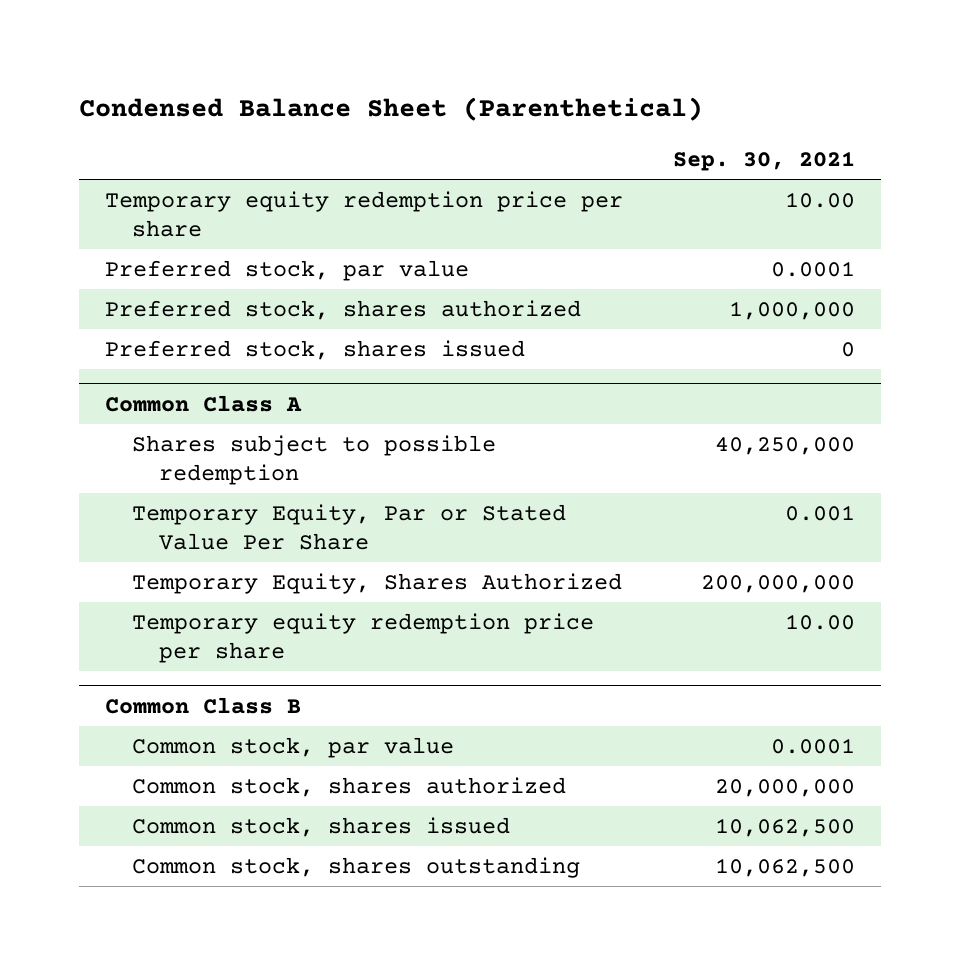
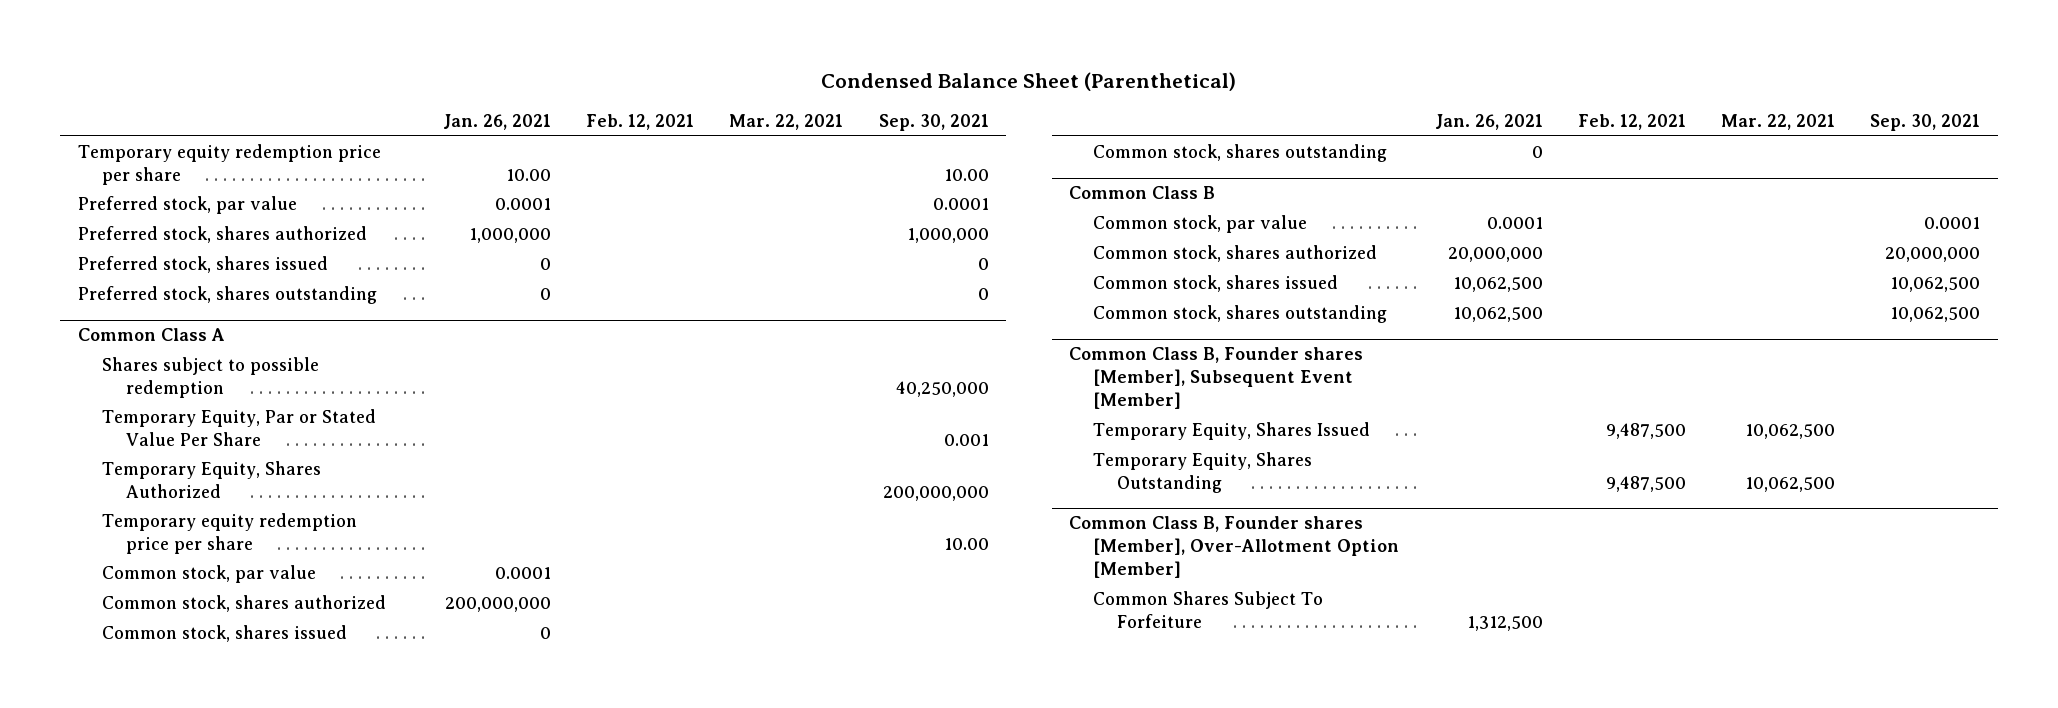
- | Sep. 30, 2021
+ | Jan. 26, 2021 | Feb. 12, 2021 | Mar. 22, 2021 | Sep. 30, 2021
+ Preferred stock, shares outstanding | 0 | | | 0
@ Common Class A
+ Common stock, par value | 0.0001 | | |
+ Common stock, shares authorized | 200,000,000 | | |
+ Common stock, shares issued | 0 | | |
+ Common stock, shares outstanding | 0 | | |
+ Common Class B, Founder shares [Member], Subsequent Event [Member]
+ Temporary Equity, Shares Issued | | 9,487,500 | 10,062,500 |
+ Temporary Equity, Shares Outstanding | | 9,487,500 | 10,062,500 |
+ Common Class B, Founder shares [Member], Over-Allotment Option [Member]
+ Common Shares Subject To Forfeiture | 1,312,500 | | |

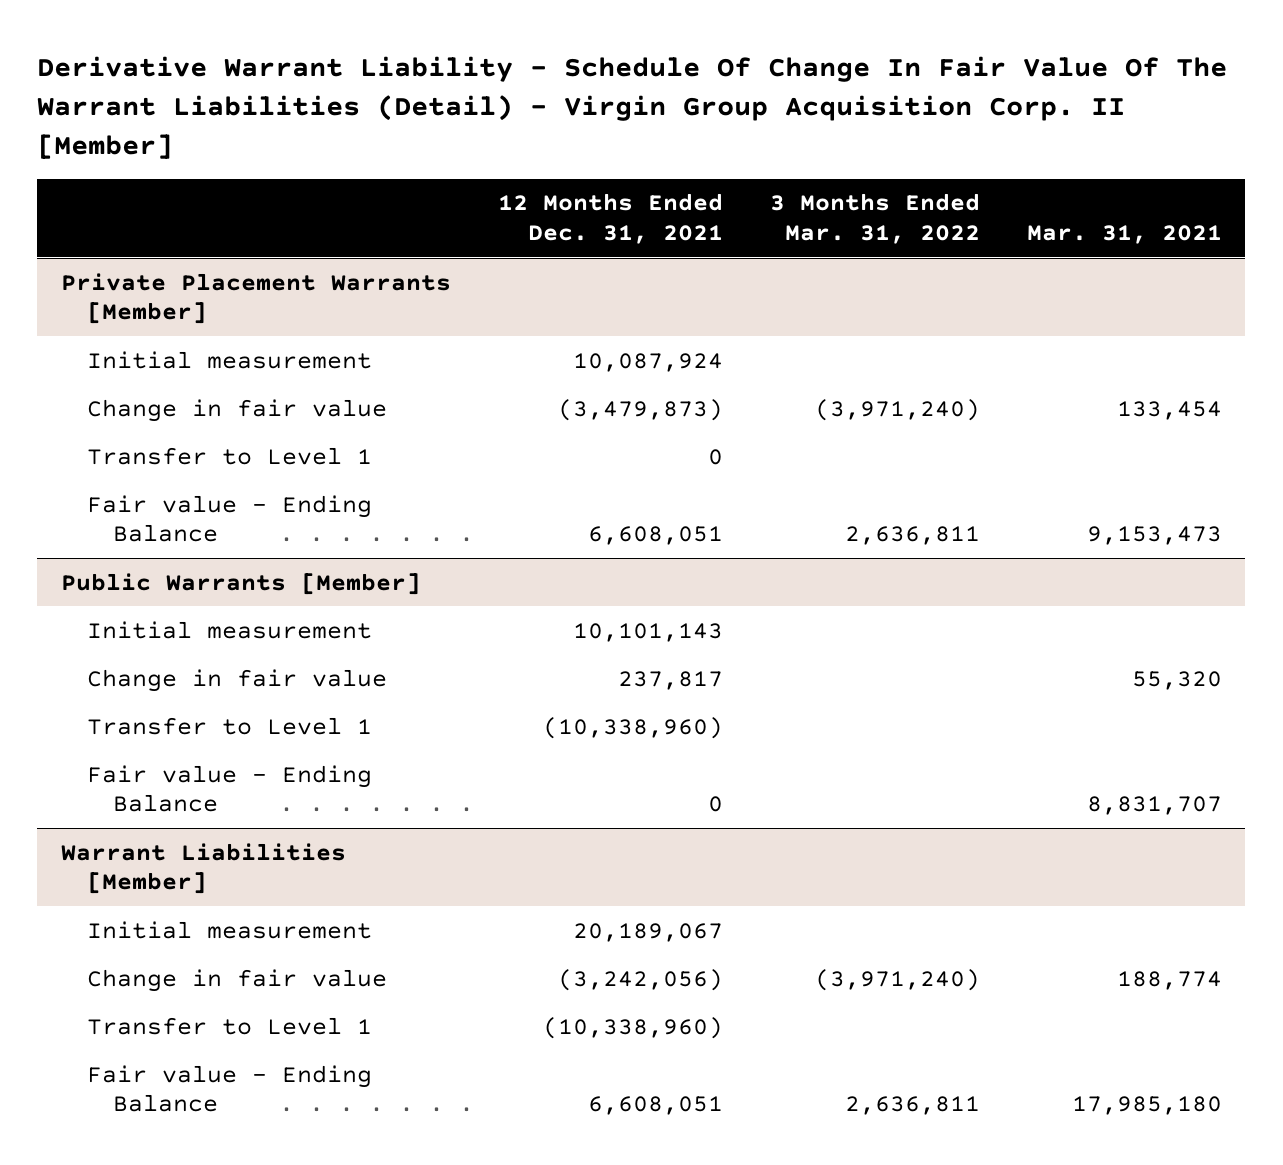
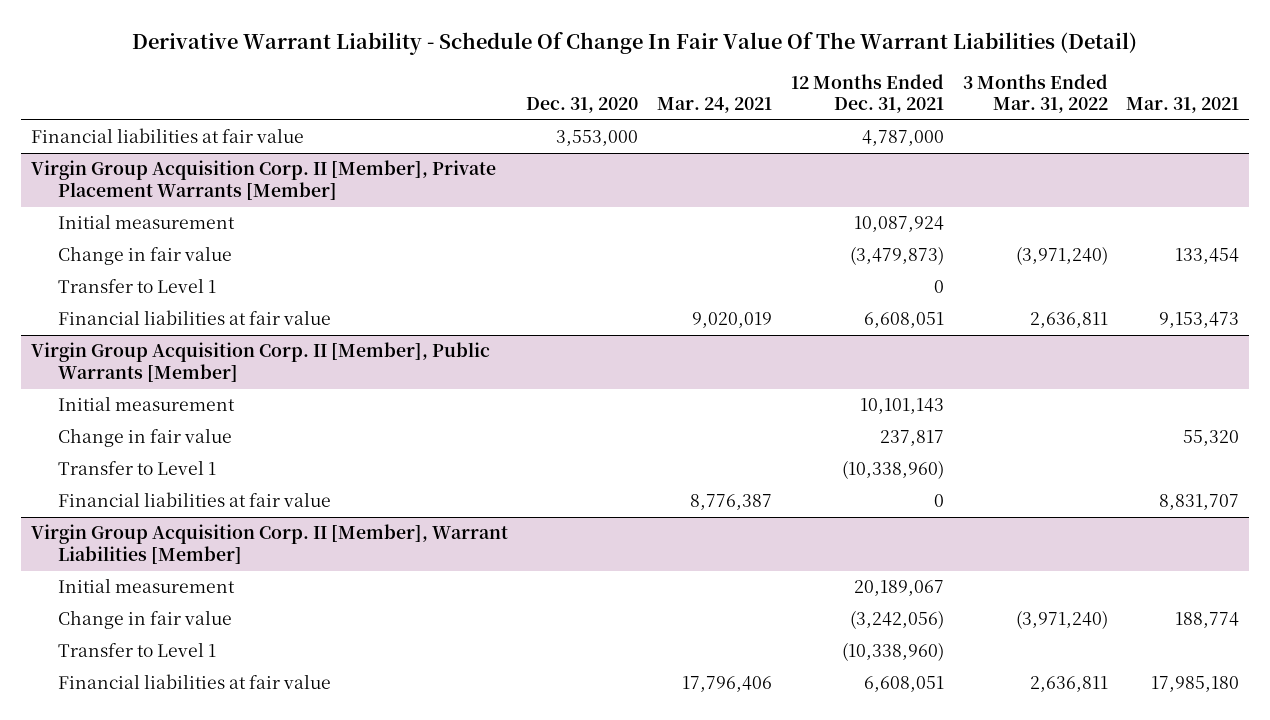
- Derivative Warrant Liability - Schedule Of Change In Fair Value Of The Warrant Liabilities (Detail) - Virgin Group Acquisition Corp. II [Member]
+ Derivative Warrant Liability - Schedule Of Change In Fair Value Of The Warrant Liabilities (Detail)
- | 12 Months Ended Dec. 31, 2021 | 3 Months Ended Mar. 31, 2022 | Mar. 31, 2021
+ | Dec. 31, 2020 | Mar. 24, 2021 | 12 Months Ended Dec. 31, 2021 | 3 Months Ended Mar. 31, 2022 | Mar. 31, 2021
- Private Placement Warrants [Member]
+ Financial liabilities at fair value | 3,553,000 | | 4,787,000 | |
+ Virgin Group Acquisition Corp. II [Member], Private Placement Warrants [Member]
- Fair value - Ending Balance | 6,608,051 | 2,636,811 | 9,153,473
- Public Warrants [Member]
+ Financial liabilities at fair value | | 9,020,019 | 6,608,051 | 2,636,811 | 9,153,473
+ Virgin Group Acquisition Corp. II [Member], Public Warrants [Member]
- Fair value - Ending Balance | 0 | | 8,831,707
- Warrant Liabilities [Member]
+ Financial liabilities at fair value | | 8,776,387 | 0 | | 8,831,707
+ Virgin Group Acquisition Corp. II [Member], Warrant Liabilities [Member]
- Fair value - Ending Balance | 6,608,051 | 2,636,811 | 17,985,180
+ Financial liabilities at fair value | | 17,796,406 | 6,608,051 | 2,636,811 | 17,985,180

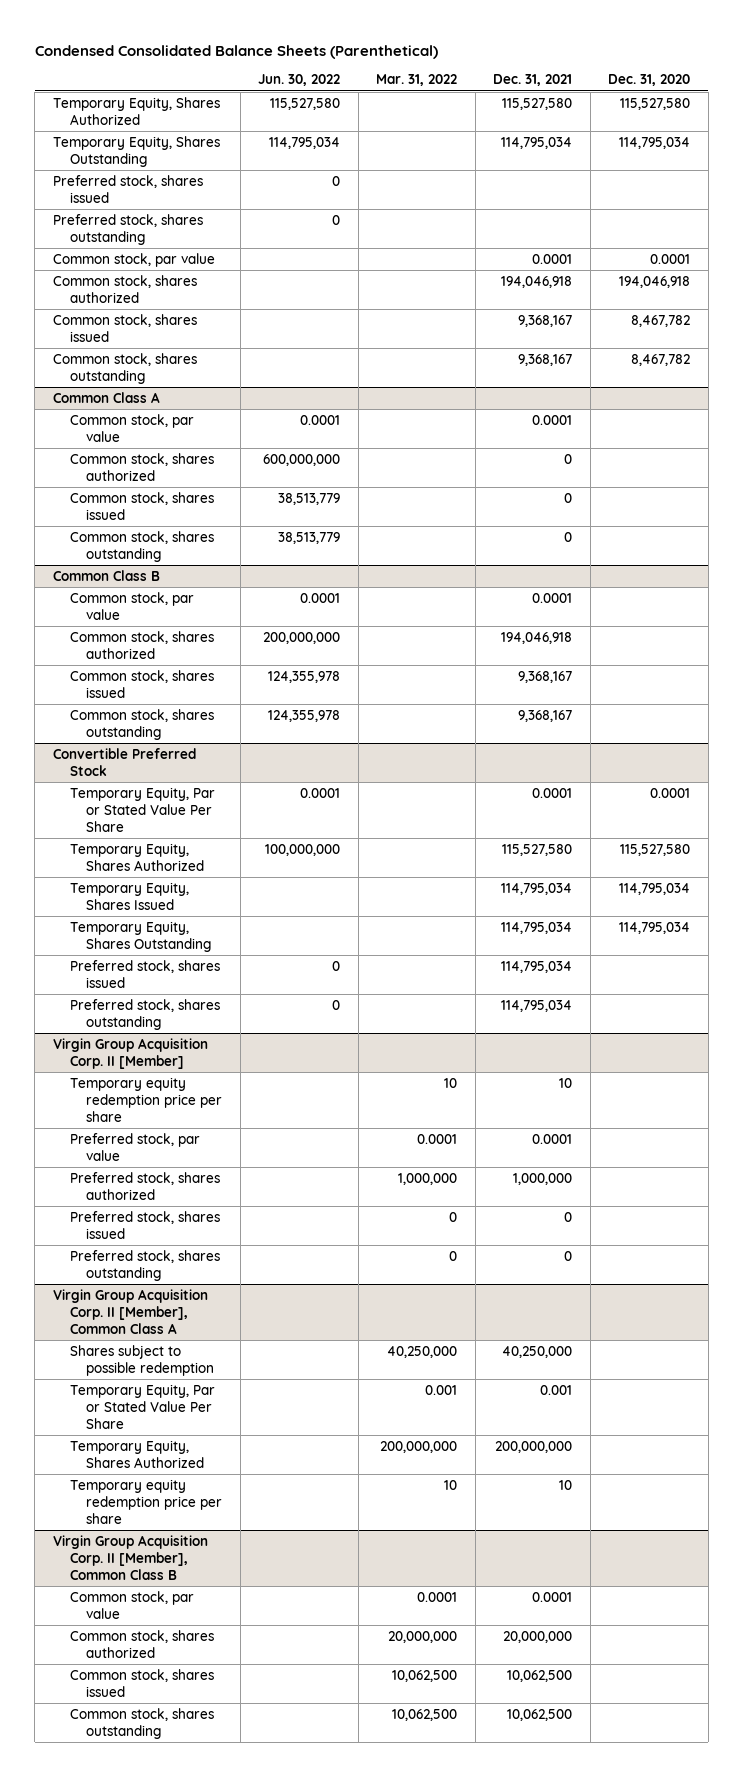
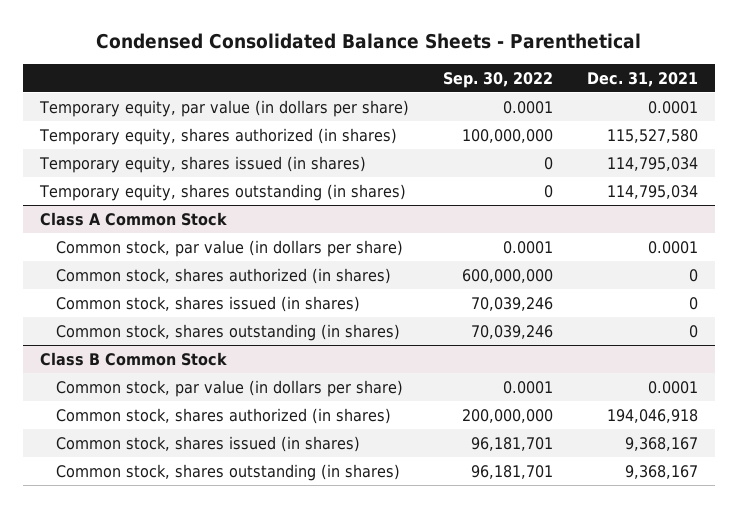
- Condensed Consolidated Balance Sheets (Parenthetical)
+ Condensed Consolidated Balance Sheets - Parenthetical
- | Jun. 30, 2022 | Mar. 31, 2022 | Dec. 31, 2021 | Dec. 31, 2020
+ | Sep. 30, 2022 | Dec. 31, 2021
- Temporary Equity, Shares Authorized | 115,527,580 | | 115,527,580 | 115,527,580
- Temporary Equity, Shares Outstanding | 114,795,034 | | 114,795,034 | 114,795,034
- Preferred stock, shares issued | 0 | | |
- Preferred stock, shares outstanding | 0 | | |
- Common stock, par value | | | 0.0001 | 0.0001
- Common stock, shares authorized | | | 194,046,918 | 194,046,918
- Common stock, shares issued | | | 9,368,167 | 8,467,782
- Common stock, shares outstanding | | | 9,368,167 | 8,467,782
- Common Class A
- Common stock, par value | 0.0001 | | 0.0001 |
- Common stock, shares authorized | 600,000,000 | | 0 |
- Common stock, shares issued | 38,513,779 | | 0 |
- Common stock, shares outstanding | 38,513,779 | | 0 |
- Common Class B
- Common stock, par value | 0.0001 | | 0.0001 |
- Common stock, shares authorized | 200,000,000 | | 194,046,918 |
- Common stock, shares issued | 124,355,978 | | 9,368,167 |
- Common stock, shares outstanding | 124,355,978 | | 9,368,167 |
- Convertible Preferred Stock
- Temporary Equity, Par or Stated Value Per Share | 0.0001 | | 0.0001 | 0.0001
- Temporary Equity, Shares Authorized | 100,000,000 | | 115,527,580 | 115,527,580
- Temporary Equity, Shares Issued | | | 114,795,034 | 114,795,034
- Temporary Equity, Shares Outstanding | | | 114,795,034 | 114,795,034
- Preferred stock, shares issued | 0 | | 114,795,034 |
- Preferred stock, shares outstanding | 0 | | 114,795,034 |
- Virgin Group Acquisition Corp. II [Member]
- Temporary equity redemption price per share | | 10 | 10 |
- Preferred stock, par value | | 0.0001 | 0.0001 |
- Preferred stock, shares authorized | | 1,000,000 | 1,000,000 |
- Preferred stock, shares issued | | 0 | 0 |
- Preferred stock, shares outstanding | | 0 | 0 |
- Virgin Group Acquisition Corp. II [Member], Common Class A
- Shares subject to possible redemption | | 40,250,000 | 40,250,000 |
- Temporary Equity, Par or Stated Value Per Share | | 0.001 | 0.001 |
- Temporary Equity, Shares Authorized | | 200,000,000 | 200,000,000 |
- Temporary equity redemption price per share | | 10 | 10 |
- Virgin Group Acquisition Corp. II [Member], Common Class B
- Common stock, par value | | 0.0001 | 0.0001 |
- Common stock, shares authorized | | 20,000,000 | 20,000,000 |
- Common stock, shares issued | | 10,062,500 | 10,062,500 |
- Common stock, shares outstanding | | 10,062,500 | 10,062,500 |
+ Temporary equity, par value (in dollars per share) | 0.0001 | 0.0001
+ Temporary equity, shares authorized (in shares) | 100,000,000 | 115,527,580
+ Temporary equity, shares issued (in shares) | 0 | 114,795,034
+ Temporary equity, shares outstanding (in shares) | 0 | 114,795,034
+ Class A Common Stock
+ Common stock, par value (in dollars per share) | 0.0001 | 0.0001
+ Common stock, shares authorized (in shares) | 600,000,000 | 0
+ Common stock, shares issued (in shares) | 70,039,246 | 0
+ Common stock, shares outstanding (in shares) | 70,039,246 | 0
+ Class B Common Stock
+ Common stock, par value (in dollars per share) | 0.0001 | 0.0001
+ Common stock, shares authorized (in shares) | 200,000,000 | 194,046,918
+ Common stock, shares issued (in shares) | 96,181,701 | 9,368,167
+ Common stock, shares outstanding (in shares) | 96,181,701 | 9,368,167

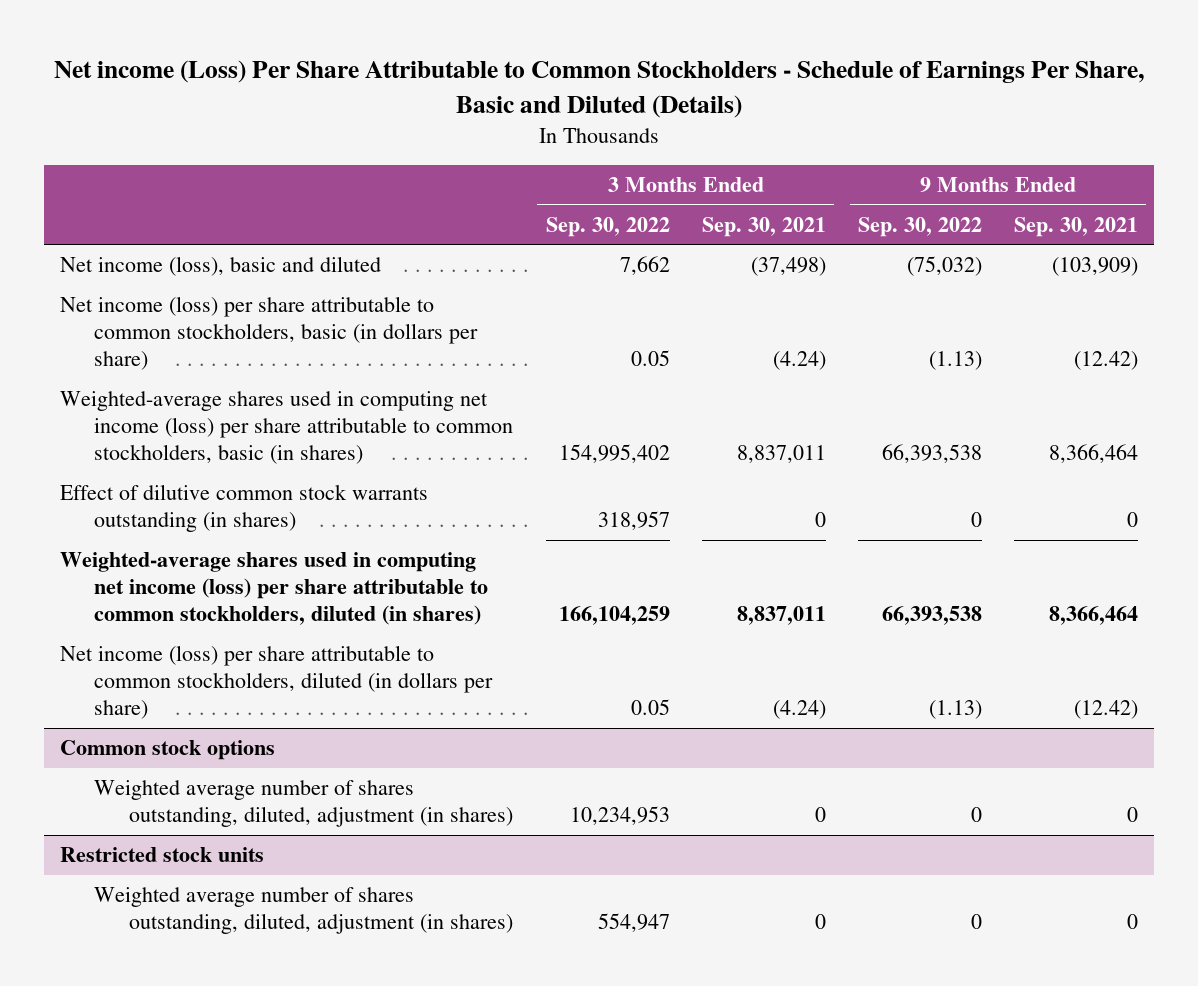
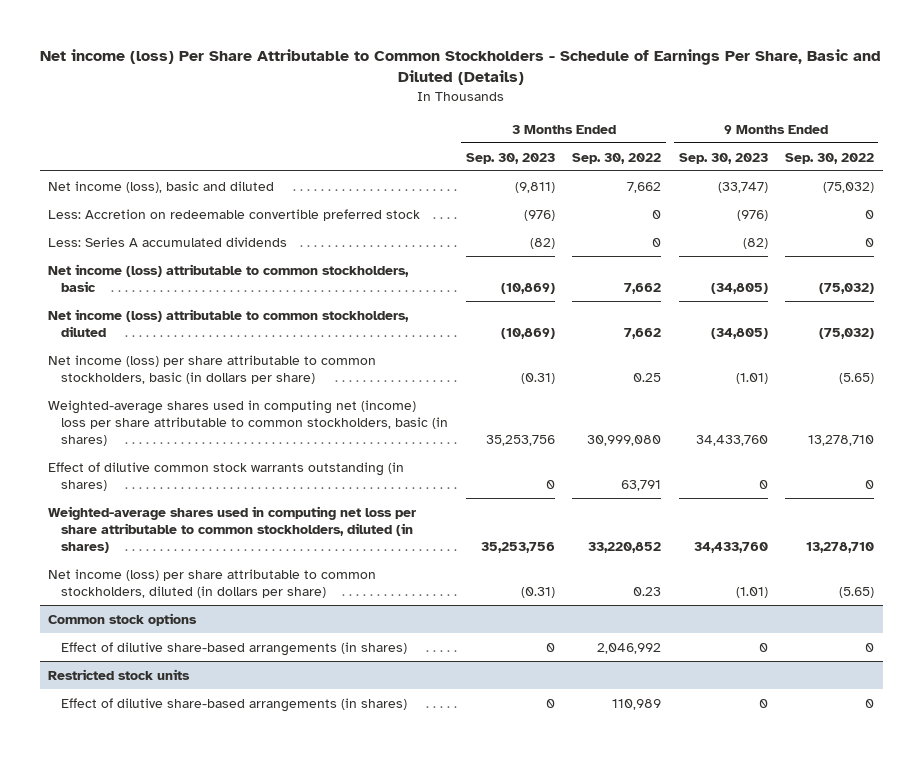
- Net income (Loss) Per Share Attributable to Common Stockholders - Schedule of Earnings Per Share, Basic and Diluted (Details)
+ Net income (loss) Per Share Attributable to Common Stockholders - Schedule of Earnings Per Share, Basic and Diluted (Details)
- | 3 Months Ended Sep. 30, 2022 | 3 Months Ended Sep. 30, 2021 | 9 Months Ended Sep. 30, 2022 | 9 Months Ended Sep. 30, 2021
+ | 3 Months Ended Sep. 30, 2023 | 3 Months Ended Sep. 30, 2022 | 9 Months Ended Sep. 30, 2023 | 9 Months Ended Sep. 30, 2022
- Net income (loss) per share attributable to common stockholders, basic (in dollars per share) | 0.05 | (4.24) | (1.13) | (12.42)
- Weighted-average shares used in computing net income (loss) per share attributable to common stockholders, basic (in shares) | 154,995,402 | 8,837,011 | 66,393,538 | 8,366,464
- Effect of dilutive common stock warrants outstanding (in shares) | 318,957 | 0 | 0 | 0
- Weighted-average shares used in computing net income (loss) per share attributable to common stockholders, diluted (in shares) | 166,104,259 | 8,837,011 | 66,393,538 | 8,366,464
- Net income (loss) per share attributable to common stockholders, diluted (in dollars per share) | 0.05 | (4.24) | (1.13) | (12.42)
+ Less: Accretion on redeemable convertible preferred stock | (976) | 0 | (976) | 0
+ Less: Series A accumulated dividends | (82) | 0 | (82) | 0
+ Net income (loss) attributable to common stockholders, basic | (10,869) | 7,662 | (34,805) | (75,032)
+ Net income (loss) attributable to common stockholders, diluted | (10,869) | 7,662 | (34,805) | (75,032)
+ Net income (loss) per share attributable to common stockholders, basic (in dollars per share) | (0.31) | 0.25 | (1.01) | (5.65)
+ Weighted-average shares used in computing net (income) loss per share attributable to common stockholders, basic (in shares) | 35,253,756 | 30,999,080 | 34,433,760 | 13,278,710
+ Effect of dilutive common stock warrants outstanding (in shares) | 0 | 63,791 | 0 | 0
+ Weighted-average shares used in computing net loss per share attributable to common stockholders, diluted (in shares) | 35,253,756 | 33,220,852 | 34,433,760 | 13,278,710
+ Net income (loss) per share attributable to common stockholders, diluted (in dollars per share) | (0.31) | 0.23 | (1.01) | (5.65)
@ Common stock options
- Weighted average number of shares outstanding, diluted, adjustment (in shares) | 10,234,953 | 0 | 0 | 0
+ Effect of dilutive share-based arrangements (in shares) | 0 | 2,046,992 | 0 | 0
@ Restricted stock units
- Weighted average number of shares outstanding, diluted, adjustment (in shares) | 554,947 | 0 | 0 | 0
+ Effect of dilutive share-based arrangements (in shares) | 0 | 110,989 | 0 | 0

